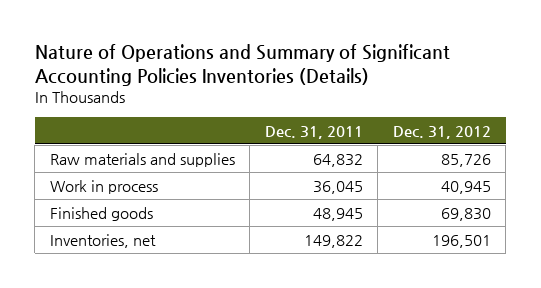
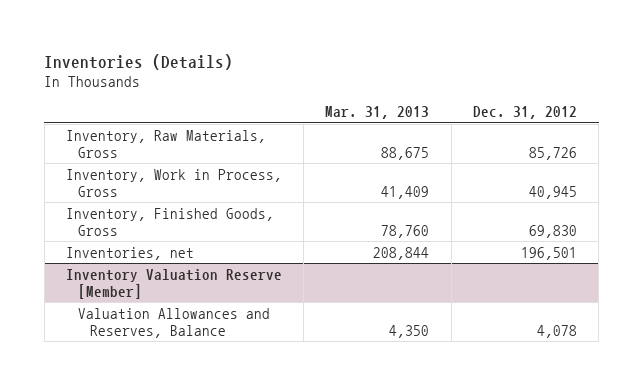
- Nature of Operations and Summary of Significant Accounting Policies Inventories (Details)
+ Inventories (Details)
- | Dec. 31, 2011 | Dec. 31, 2012
+ | Mar. 31, 2013 | Dec. 31, 2012
- Raw materials and supplies | 64,832 | 85,726
- Work in process | 36,045 | 40,945
- Finished goods | 48,945 | 69,830
+ Inventory, Raw Materials, Gross | 88,675 | 85,726
+ Inventory, Work in Process, Gross | 41,409 | 40,945
+ Inventory, Finished Goods, Gross | 78,760 | 69,830
+ Inventory Valuation Reserve [Member]
+ Valuation Allowances and Reserves, Balance | 4,350 | 4,078

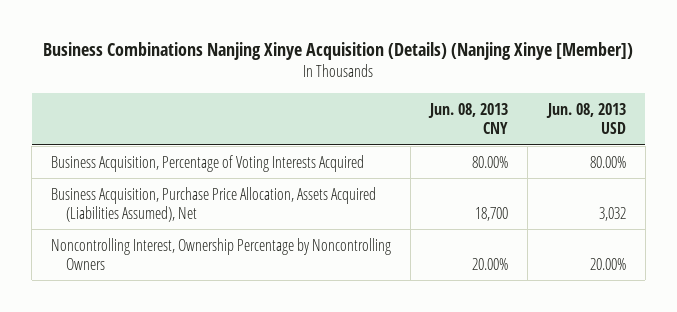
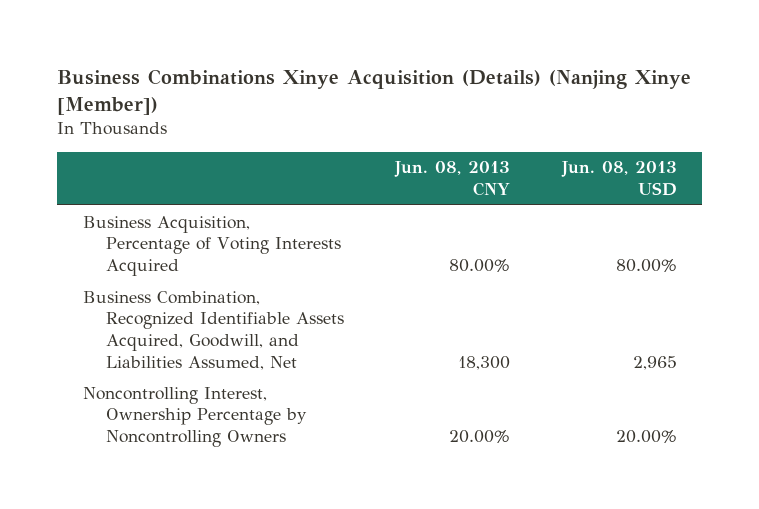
- Business Combinations Nanjing Xinye Acquisition (Details) (Nanjing Xinye [Member])
+ Business Combinations Xinye Acquisition (Details) (Nanjing Xinye [Member])
- Business Acquisition, Purchase Price Allocation, Assets Acquired (Liabilities Assumed), Net | 18,700 | 3,032
+ Business Combination, Recognized Identifiable Assets Acquired, Goodwill, and Liabilities Assumed, Net | 18,300 | 2,965

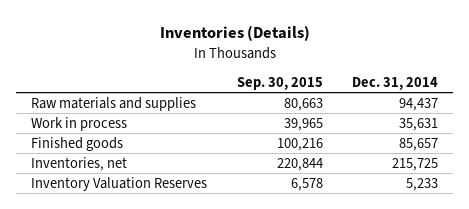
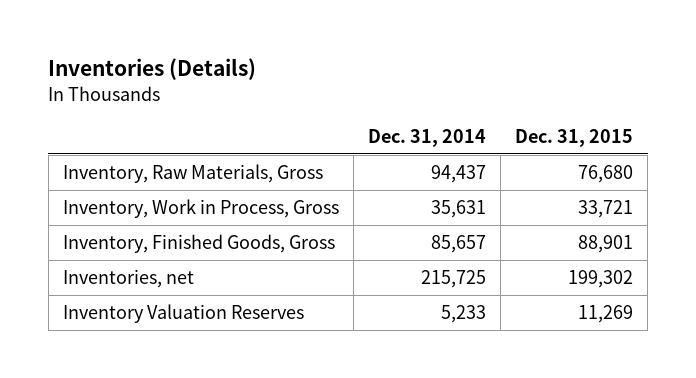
- | Sep. 30, 2015 | Dec. 31, 2014
+ | Dec. 31, 2014 | Dec. 31, 2015
- Raw materials and supplies | 80,663 | 94,437
- Work in process | 39,965 | 35,631
- Finished goods | 100,216 | 85,657
+ Inventory, Raw Materials, Gross | 94,437 | 76,680
+ Inventory, Work in Process, Gross | 35,631 | 33,721
+ Inventory, Finished Goods, Gross | 85,657 | 88,901

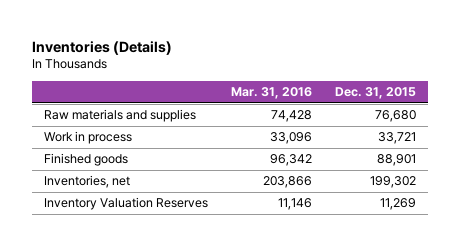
- | Dec. 31, 2014 | Dec. 31, 2015
+ | Mar. 31, 2016 | Dec. 31, 2015
- Inventory, Raw Materials, Gross | 94,437 | 76,680
- Inventory, Work in Process, Gross | 35,631 | 33,721
- Inventory, Finished Goods, Gross | 85,657 | 88,901
+ Raw materials and supplies | 74,428 | 76,680
+ Work in process | 33,096 | 33,721
+ Finished goods | 96,342 | 88,901

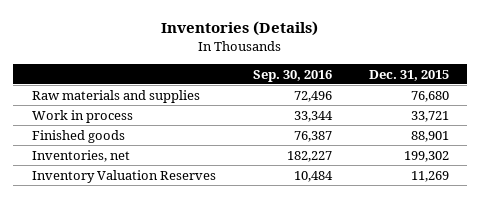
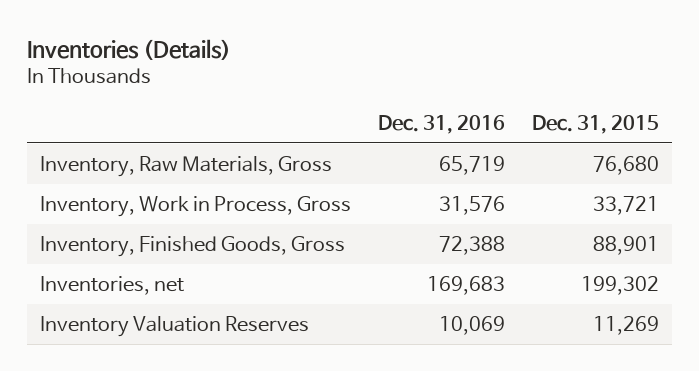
- | Sep. 30, 2016 | Dec. 31, 2015
+ | Dec. 31, 2016 | Dec. 31, 2015
- Raw materials and supplies | 72,496 | 76,680
- Work in process | 33,344 | 33,721
- Finished goods | 76,387 | 88,901
+ Inventory, Raw Materials, Gross | 65,719 | 76,680
+ Inventory, Work in Process, Gross | 31,576 | 33,721
+ Inventory, Finished Goods, Gross | 72,388 | 88,901

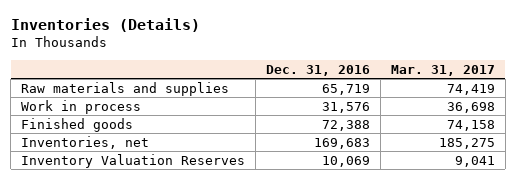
- | Dec. 31, 2016 | Dec. 31, 2015
+ | Dec. 31, 2016 | Mar. 31, 2017
- Inventory, Raw Materials, Gross | 65,719 | 76,680
- Inventory, Work in Process, Gross | 31,576 | 33,721
- Inventory, Finished Goods, Gross | 72,388 | 88,901
+ Raw materials and supplies | 65,719 | 74,419
+ Work in process | 31,576 | 36,698
+ Finished goods | 72,388 | 74,158

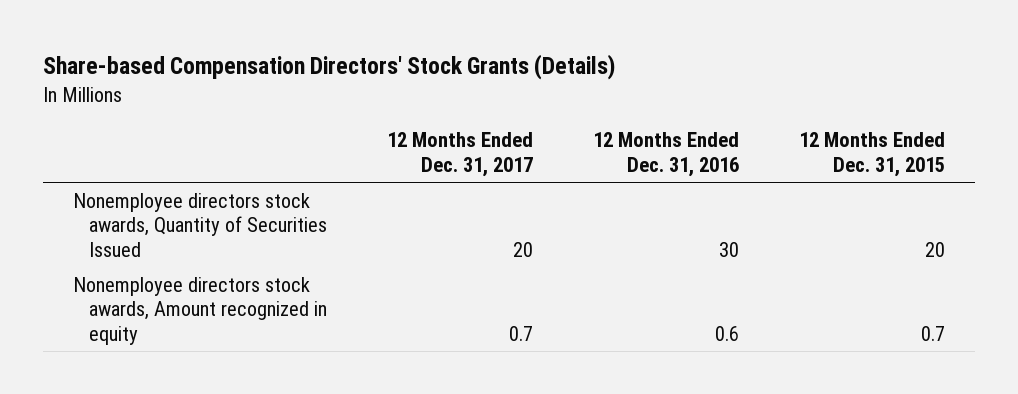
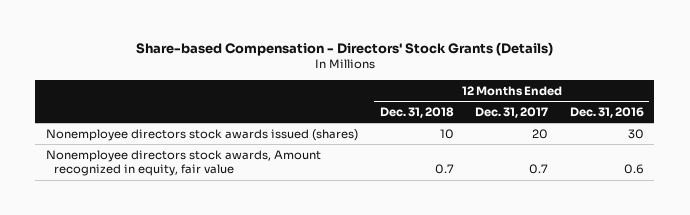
- Share-based Compensation Directors' Stock Grants (Details)
+ Share-based Compensation - Directors' Stock Grants (Details)
- | 12 Months Ended Dec. 31, 2017 | 12 Months Ended Dec. 31, 2016 | 12 Months Ended Dec. 31, 2015
+ | 12 Months Ended Dec. 31, 2018 | 12 Months Ended Dec. 31, 2017 | 12 Months Ended Dec. 31, 2016
- Nonemployee directors stock awards, Quantity of Securities Issued | 20 | 30 | 20
- Nonemployee directors stock awards, Amount recognized in equity | 0.7 | 0.6 | 0.7
+ Nonemployee directors stock awards issued (shares) | 10 | 20 | 30
+ Nonemployee directors stock awards, Amount recognized in equity, fair value | 0.7 | 0.7 | 0.6

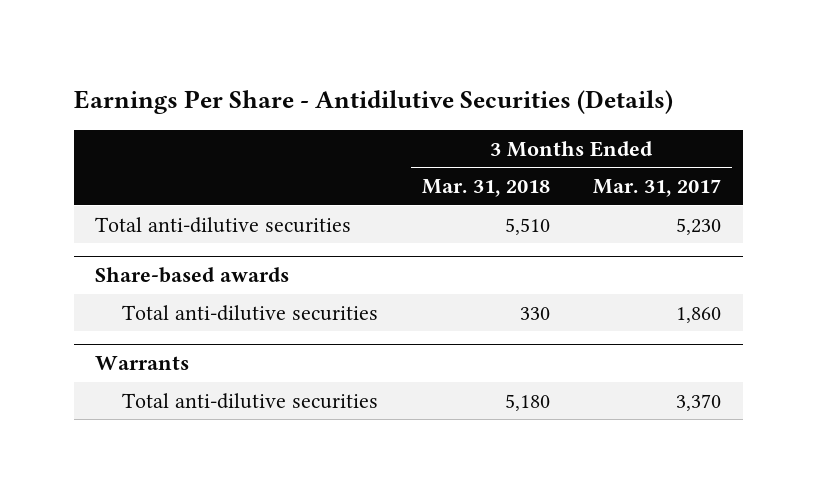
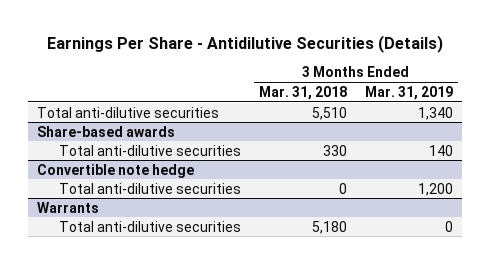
- | 3 Months Ended Mar. 31, 2018 | 3 Months Ended Mar. 31, 2017
+ | 3 Months Ended Mar. 31, 2018 | 3 Months Ended Mar. 31, 2019
+ Convertible note hedge
+ Total anti-dilutive securities | 0 | 1,200

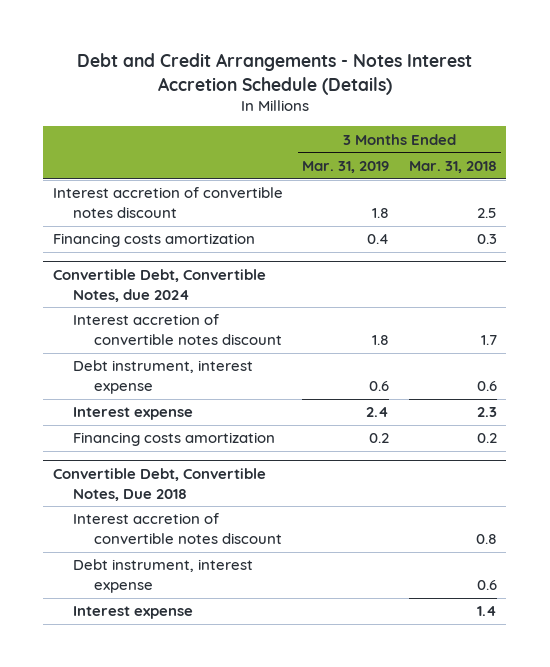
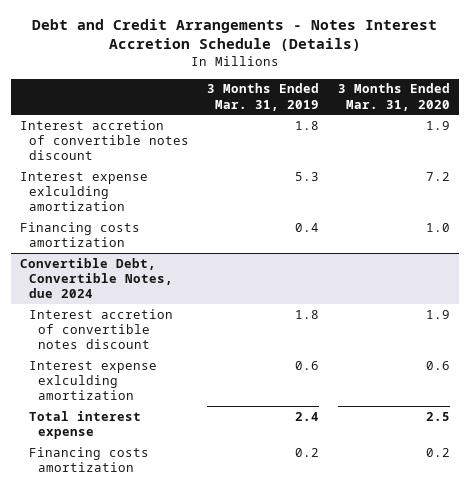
- | 3 Months Ended Mar. 31, 2019 | 3 Months Ended Mar. 31, 2018
+ | 3 Months Ended Mar. 31, 2019 | 3 Months Ended Mar. 31, 2020
+ Interest expense exlculding amortization | 5.3 | 7.2
@ Convertible Debt, Convertible Notes, due 2024
- Debt instrument, interest expense | 0.6 | 0.6
- Interest expense | 2.4 | 2.3
+ Interest expense exlculding amortization | 0.6 | 0.6
+ Total interest expense | 2.4 | 2.5
- Convertible Debt, Convertible Notes, Due 2018
- Interest accretion of convertible notes discount | | 0.8
- Debt instrument, interest expense | | 0.6
- Interest expense | | 1.4

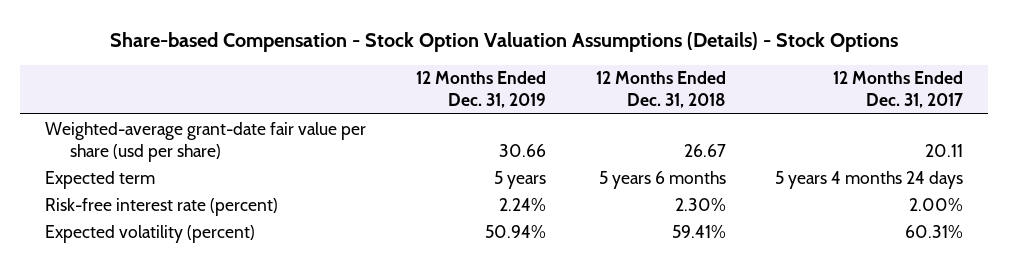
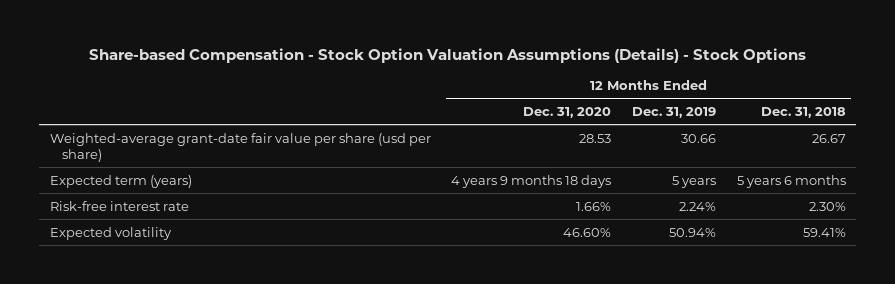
- | 12 Months Ended Dec. 31, 2019 | 12 Months Ended Dec. 31, 2018 | 12 Months Ended Dec. 31, 2017
+ | 12 Months Ended Dec. 31, 2020 | 12 Months Ended Dec. 31, 2019 | 12 Months Ended Dec. 31, 2018
- Expected term | 5 years | 5 years 6 months | 5 years 4 months 24 days
- Risk-free interest rate (percent) | 2.24% | 2.30% | 2.00%
- Expected volatility (percent) | 50.94% | 59.41% | 60.31%
+ Expected term (years) | 4 years 9 months 18 days | 5 years | 5 years 6 months
+ Risk-free interest rate | 1.66% | 2.24% | 2.30%
+ Expected volatility | 46.60% | 50.94% | 59.41%

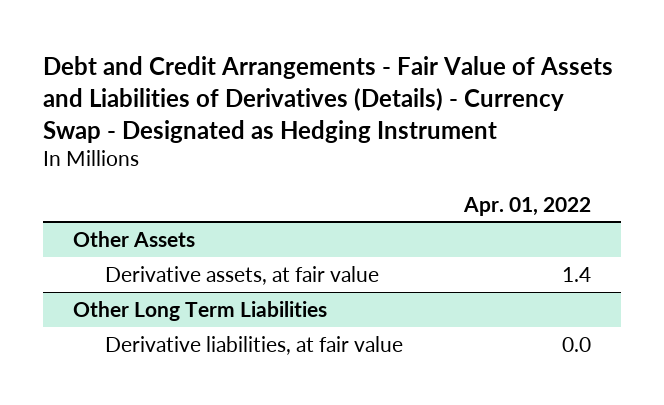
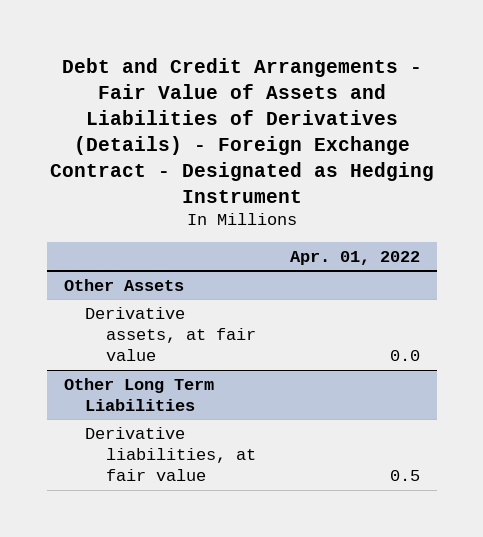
- Debt and Credit Arrangements - Fair Value of Assets and Liabilities of Derivatives (Details) - Currency Swap - Designated as Hedging Instrument
+ Debt and Credit Arrangements - Fair Value of Assets and Liabilities of Derivatives (Details) - Foreign Exchange Contract - Designated as Hedging Instrument
@ Other Assets
- Derivative assets, at fair value | 1.4
+ Derivative assets, at fair value | 0.0
@ Other Long Term Liabilities
- Derivative liabilities, at fair value | 0.0
+ Derivative liabilities, at fair value | 0.5

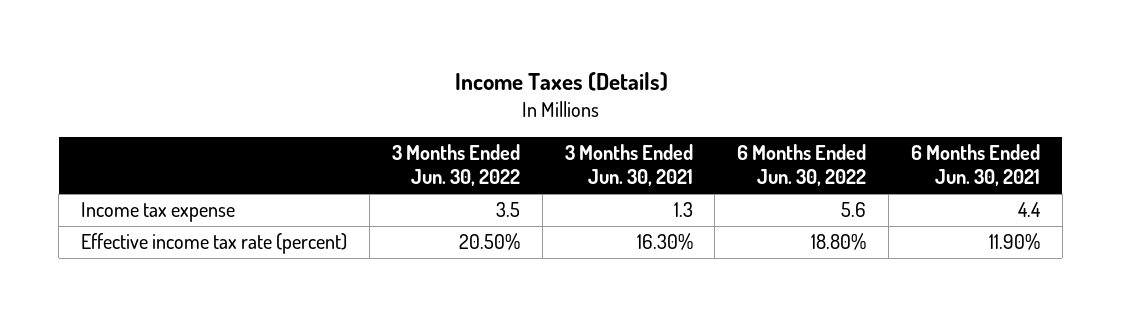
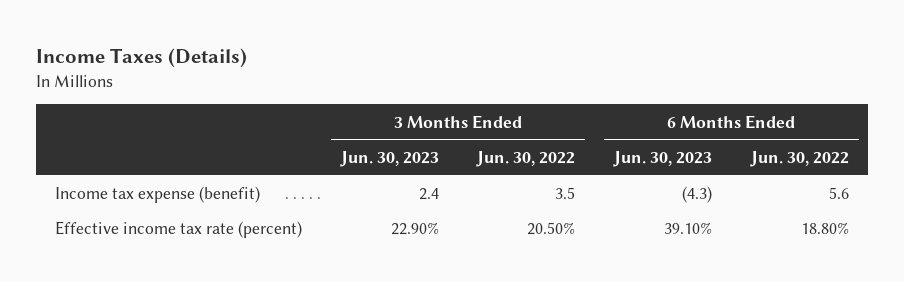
- | 3 Months Ended Jun. 30, 2022 | 3 Months Ended Jun. 30, 2021 | 6 Months Ended Jun. 30, 2022 | 6 Months Ended Jun. 30, 2021
+ | 3 Months Ended Jun. 30, 2023 | 3 Months Ended Jun. 30, 2022 | 6 Months Ended Jun. 30, 2023 | 6 Months Ended Jun. 30, 2022
- Income tax expense | 3.5 | 1.3 | 5.6 | 4.4
+ Income tax expense (benefit) | 2.4 | 3.5 | (4.3) | 5.6

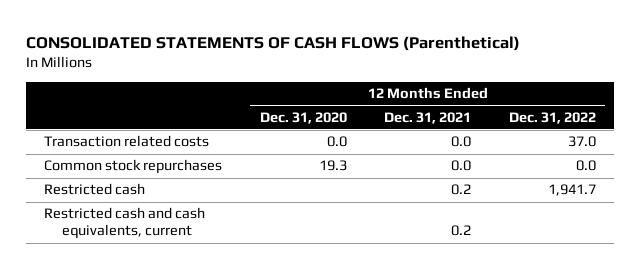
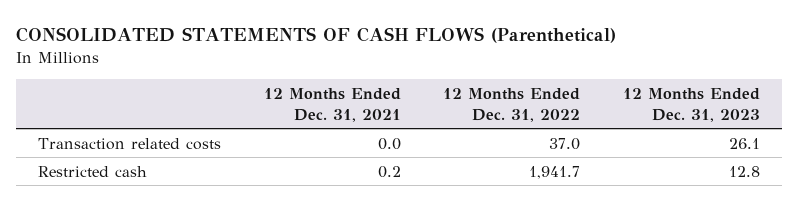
- | 12 Months Ended Dec. 31, 2020 | 12 Months Ended Dec. 31, 2021 | 12 Months Ended Dec. 31, 2022
+ | 12 Months Ended Dec. 31, 2021 | 12 Months Ended Dec. 31, 2022 | 12 Months Ended Dec. 31, 2023
- Common stock repurchases | 19.3 | 0.0 | 0.0
- Restricted cash and cash equivalents, current | | 0.2 |

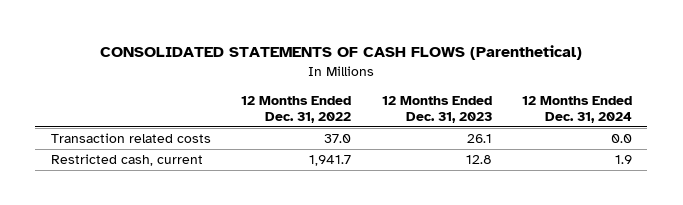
- | 12 Months Ended Dec. 31, 2021 | 12 Months Ended Dec. 31, 2022 | 12 Months Ended Dec. 31, 2023
+ | 12 Months Ended Dec. 31, 2022 | 12 Months Ended Dec. 31, 2023 | 12 Months Ended Dec. 31, 2024
- Restricted cash | 0.2 | 1,941.7 | 12.8
+ Restricted cash, current | 1,941.7 | 12.8 | 1.9

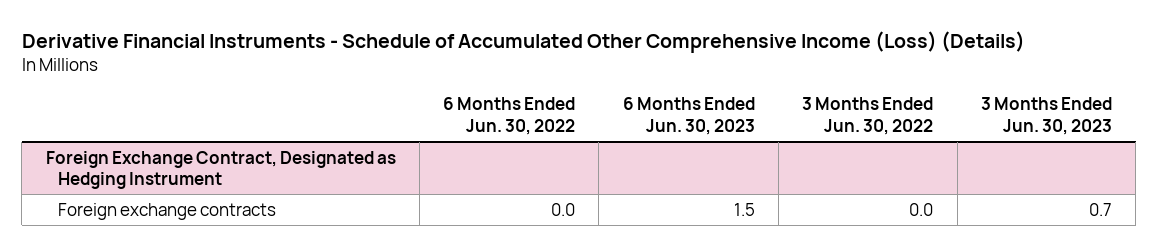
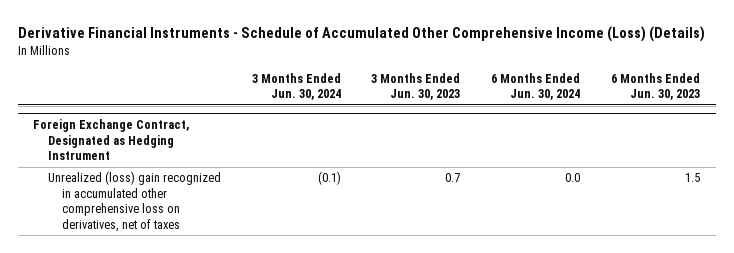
- | 6 Months Ended Jun. 30, 2022 | 6 Months Ended Jun. 30, 2023 | 3 Months Ended Jun. 30, 2022 | 3 Months Ended Jun. 30, 2023
+ | 3 Months Ended Jun. 30, 2024 | 3 Months Ended Jun. 30, 2023 | 6 Months Ended Jun. 30, 2024 | 6 Months Ended Jun. 30, 2023
@ Foreign Exchange Contract, Designated as Hedging Instrument
- Foreign exchange contracts | 0.0 | 1.5 | 0.0 | 0.7
+ Unrealized (loss) gain recognized in accumulated other comprehensive loss on derivatives, net of taxes | (0.1) | 0.7 | 0.0 | 1.5

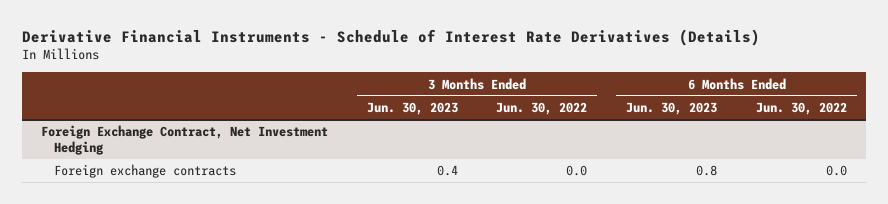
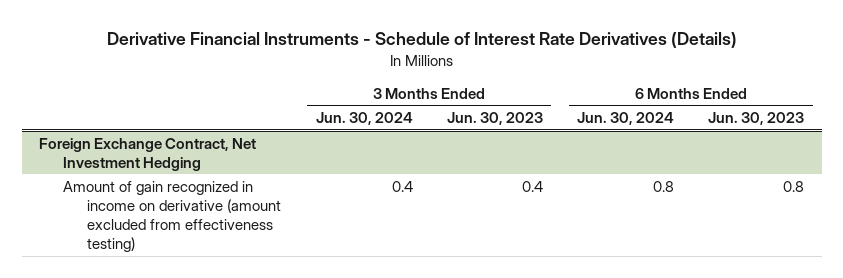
- | 3 Months Ended Jun. 30, 2023 | 3 Months Ended Jun. 30, 2022 | 6 Months Ended Jun. 30, 2023 | 6 Months Ended Jun. 30, 2022
+ | 3 Months Ended Jun. 30, 2024 | 3 Months Ended Jun. 30, 2023 | 6 Months Ended Jun. 30, 2024 | 6 Months Ended Jun. 30, 2023
@ Foreign Exchange Contract, Net Investment Hedging
- Foreign exchange contracts | 0.4 | 0.0 | 0.8 | 0.0
+ Amount of gain recognized in income on derivative (amount excluded from effectiveness testing) | 0.4 | 0.4 | 0.8 | 0.8

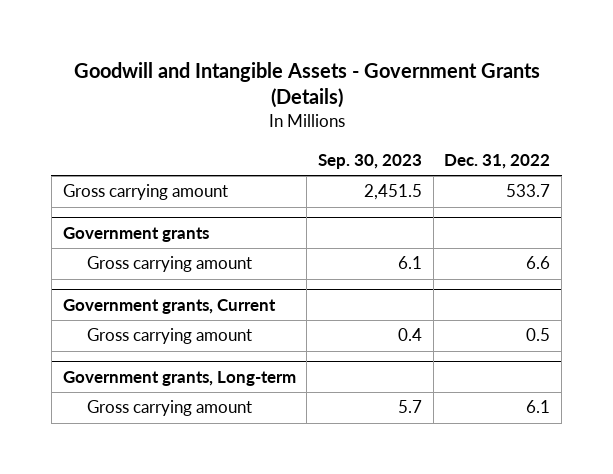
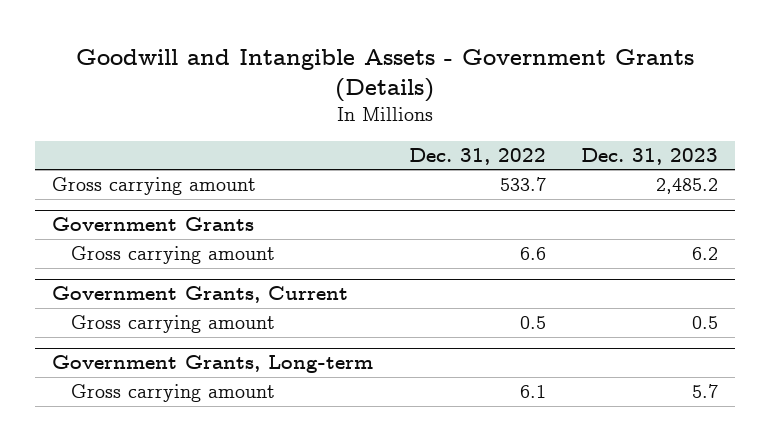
- | Sep. 30, 2023 | Dec. 31, 2022
+ | Dec. 31, 2022 | Dec. 31, 2023
- Government grants
+ Government Grants
- Government grants, Current
+ Government Grants, Current
- Government grants, Long-term
+ Government Grants, Long-term

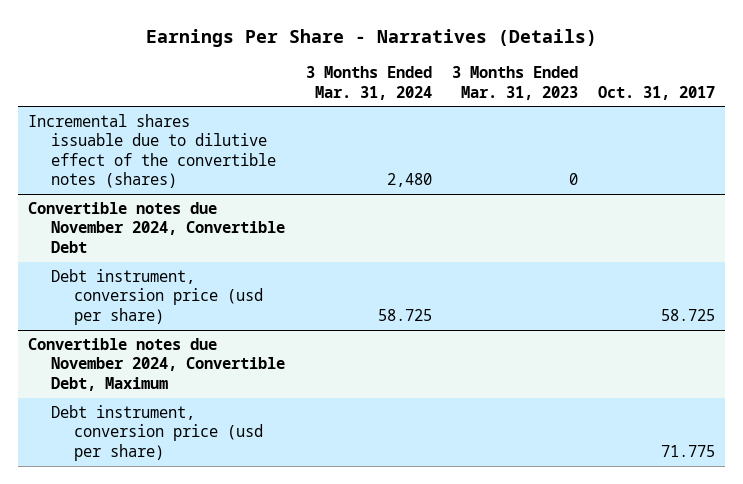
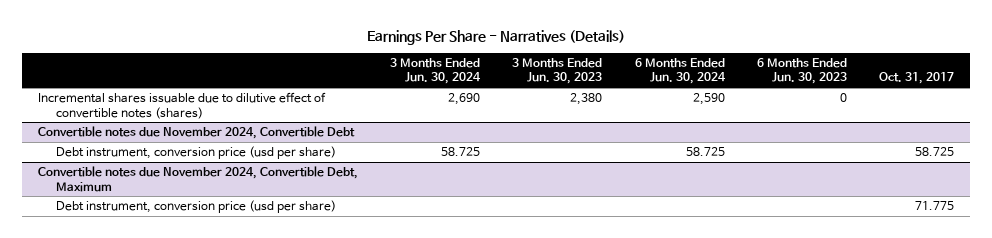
- | 3 Months Ended Mar. 31, 2024 | 3 Months Ended Mar. 31, 2023 | Oct. 31, 2017
+ | 3 Months Ended Jun. 30, 2024 | 3 Months Ended Jun. 30, 2023 | 6 Months Ended Jun. 30, 2024 | 6 Months Ended Jun. 30, 2023 | Oct. 31, 2017
- Incremental shares issuable due to dilutive effect of the convertible notes (shares) | 2,480 | 0 |
+ Incremental shares issuable due to dilutive effect of convertible notes (shares) | 2,690 | 2,380 | 2,590 | 0 |

